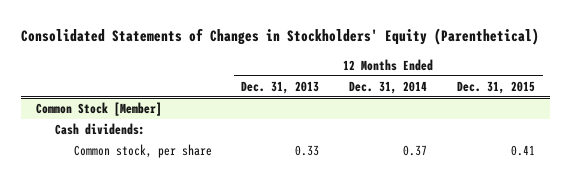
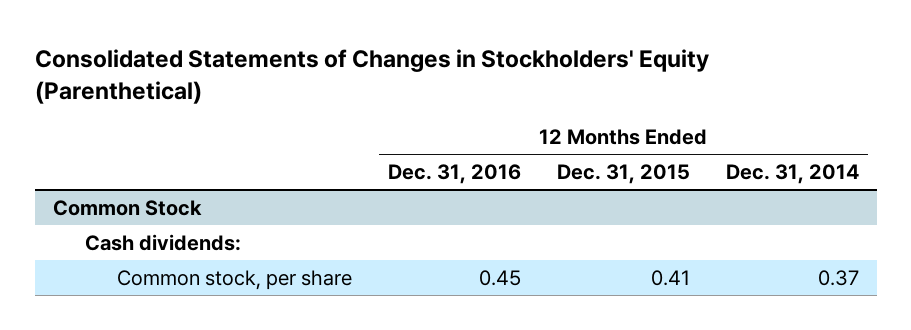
- | 12 Months Ended Dec. 31, 2013 | 12 Months Ended Dec. 31, 2014 | 12 Months Ended Dec. 31, 2015
+ | 12 Months Ended Dec. 31, 2016 | 12 Months Ended Dec. 31, 2015 | 12 Months Ended Dec. 31, 2014
- Common Stock [Member]
+ Common Stock

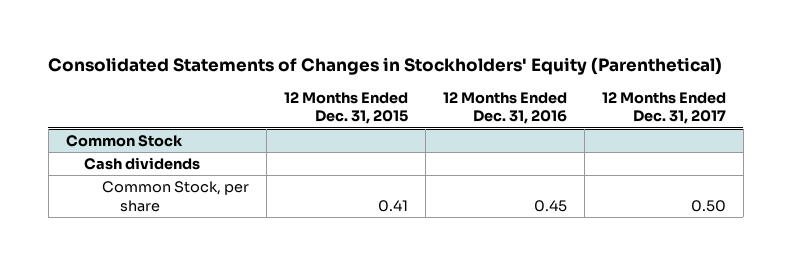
- | 12 Months Ended Dec. 31, 2016 | 12 Months Ended Dec. 31, 2015 | 12 Months Ended Dec. 31, 2014
+ | 12 Months Ended Dec. 31, 2015 | 12 Months Ended Dec. 31, 2016 | 12 Months Ended Dec. 31, 2017
@ Common Stock
- Cash dividends:
- Common stock, per share | 0.45 | 0.41 | 0.37
+ Cash dividends
+ Common Stock, per share | 0.41 | 0.45 | 0.50

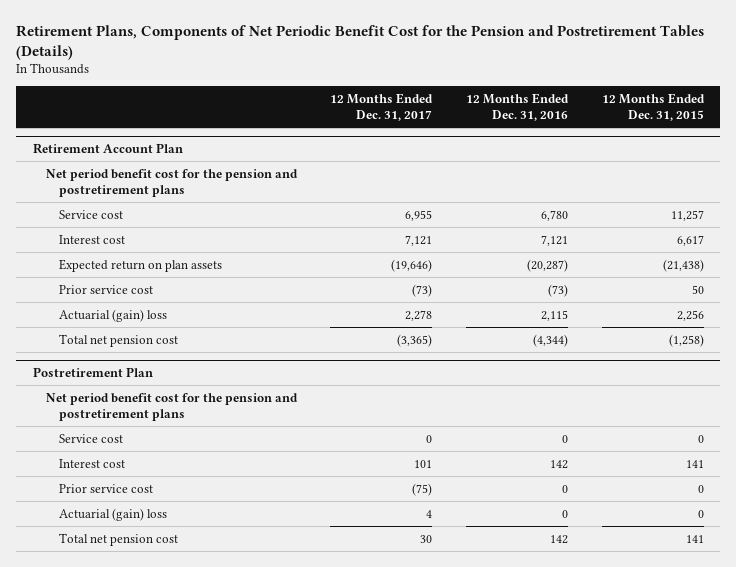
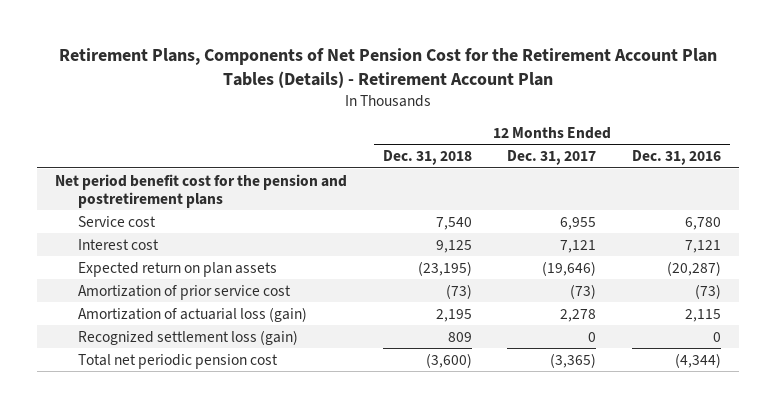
- Retirement Plans, Components of Net Periodic Benefit Cost for the Pension and Postretirement Tables (Details)
+ Retirement Plans, Components of Net Pension Cost for the Retirement Account Plan Tables (Details) - Retirement Account Plan
- | 12 Months Ended Dec. 31, 2017 | 12 Months Ended Dec. 31, 2016 | 12 Months Ended Dec. 31, 2015
+ | 12 Months Ended Dec. 31, 2018 | 12 Months Ended Dec. 31, 2017 | 12 Months Ended Dec. 31, 2016
- Retirement Account Plan
- Prior service cost | (73) | (73) | 50
- Actuarial (gain) loss | 2,278 | 2,115 | 2,256
- Total net pension cost | (3,365) | (4,344) | (1,258)
- Postretirement Plan
- Net period benefit cost for the pension and postretirement plans
- Service cost | 0 | 0 | 0
- Interest cost | 101 | 142 | 141
- Prior service cost | (75) | 0 | 0
- Actuarial (gain) loss | 4 | 0 | 0
- Total net pension cost | 30 | 142 | 141
+ Amortization of prior service cost | (73) | (73) | (73)
+ Amortization of actuarial loss (gain) | 2,195 | 2,278 | 2,115
+ Recognized settlement loss (gain) | 809 | 0 | 0
+ Total net periodic pension cost | (3,600) | (3,365) | (4,344)

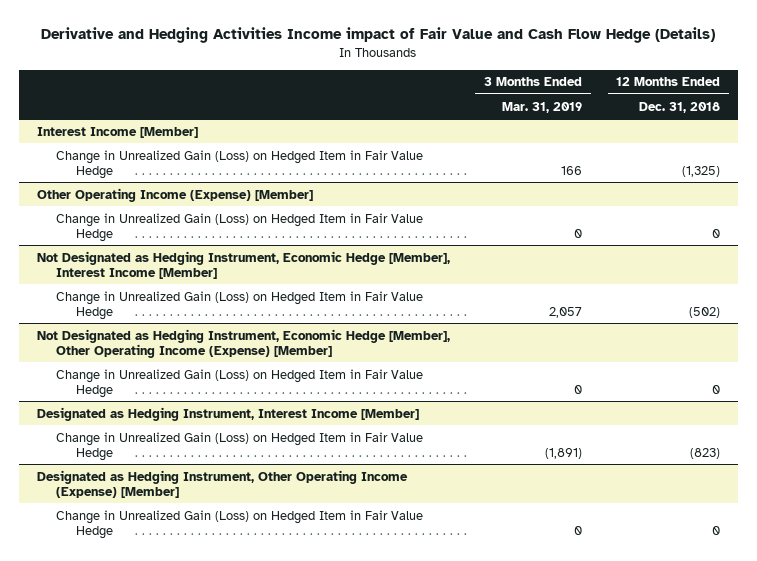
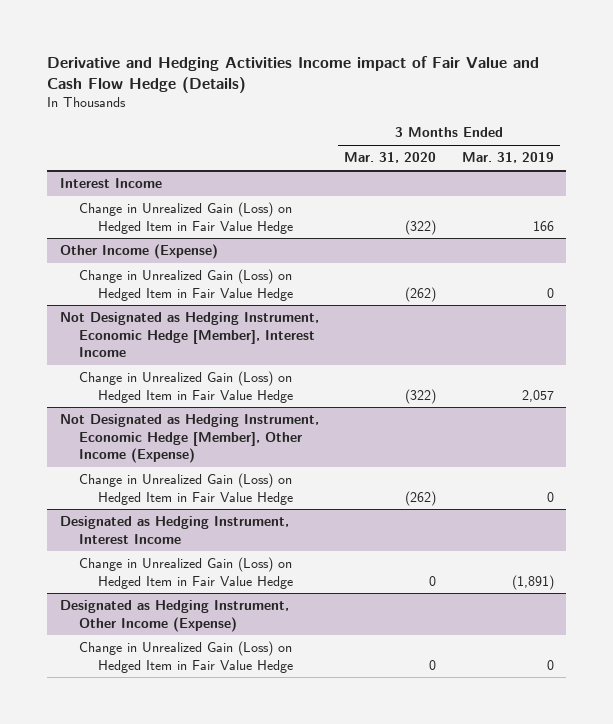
- | 3 Months Ended Mar. 31, 2019 | 12 Months Ended Dec. 31, 2018
+ | 3 Months Ended Mar. 31, 2020 | 3 Months Ended Mar. 31, 2019
- Interest Income [Member]
+ Interest Income
- Other Operating Income (Expense) [Member]
+ Other Income (Expense)
- Not Designated as Hedging Instrument, Economic Hedge [Member], Interest Income [Member]
+ Not Designated as Hedging Instrument, Economic Hedge [Member], Interest Income
- Not Designated as Hedging Instrument, Economic Hedge [Member], Other Operating Income (Expense) [Member]
+ Not Designated as Hedging Instrument, Economic Hedge [Member], Other Income (Expense)
- Designated as Hedging Instrument, Interest Income [Member]
+ Designated as Hedging Instrument, Interest Income
- Designated as Hedging Instrument, Other Operating Income (Expense) [Member]
+ Designated as Hedging Instrument, Other Income (Expense)

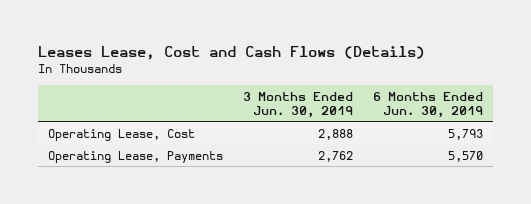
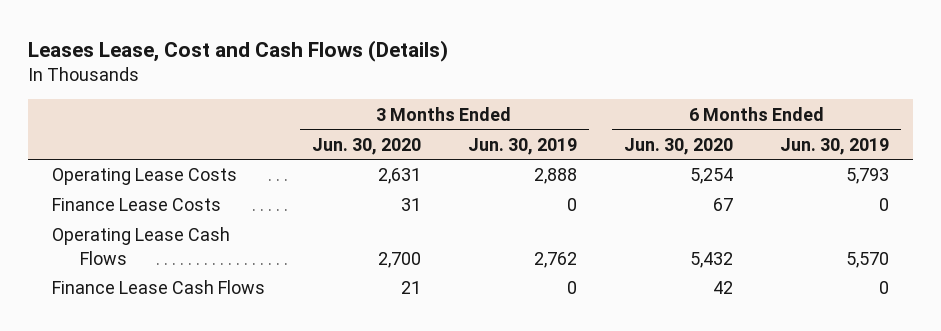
- | 3 Months Ended Jun. 30, 2019 | 6 Months Ended Jun. 30, 2019
+ | 3 Months Ended Jun. 30, 2020 | 3 Months Ended Jun. 30, 2019 | 6 Months Ended Jun. 30, 2020 | 6 Months Ended Jun. 30, 2019
- Operating Lease, Cost | 2,888 | 5,793
- Operating Lease, Payments | 2,762 | 5,570
+ Operating Lease Costs | 2,631 | 2,888 | 5,254 | 5,793
+ Finance Lease Costs | 31 | 0 | 67 | 0
+ Operating Lease Cash Flows | 2,700 | 2,762 | 5,432 | 5,570
+ Finance Lease Cash Flows | 21 | 0 | 42 | 0

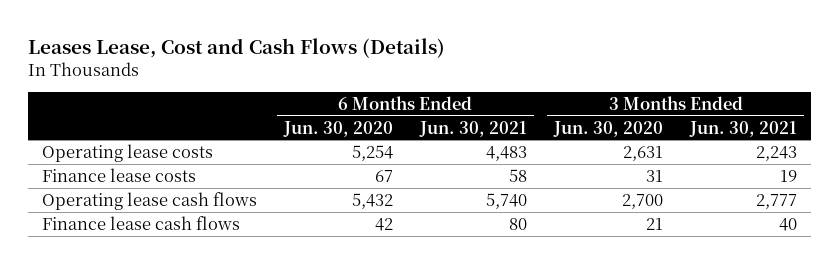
- | 3 Months Ended Jun. 30, 2020 | 3 Months Ended Jun. 30, 2019 | 6 Months Ended Jun. 30, 2020 | 6 Months Ended Jun. 30, 2019
+ | 6 Months Ended Jun. 30, 2020 | 6 Months Ended Jun. 30, 2021 | 3 Months Ended Jun. 30, 2020 | 3 Months Ended Jun. 30, 2021
- Operating Lease Costs | 2,631 | 2,888 | 5,254 | 5,793
- Finance Lease Costs | 31 | 0 | 67 | 0
- Operating Lease Cash Flows | 2,700 | 2,762 | 5,432 | 5,570
- Finance Lease Cash Flows | 21 | 0 | 42 | 0
+ Operating lease costs | 5,254 | 4,483 | 2,631 | 2,243
+ Finance lease costs | 67 | 58 | 31 | 19
+ Operating lease cash flows | 5,432 | 5,740 | 2,700 | 2,777
+ Finance lease cash flows | 42 | 80 | 21 | 40

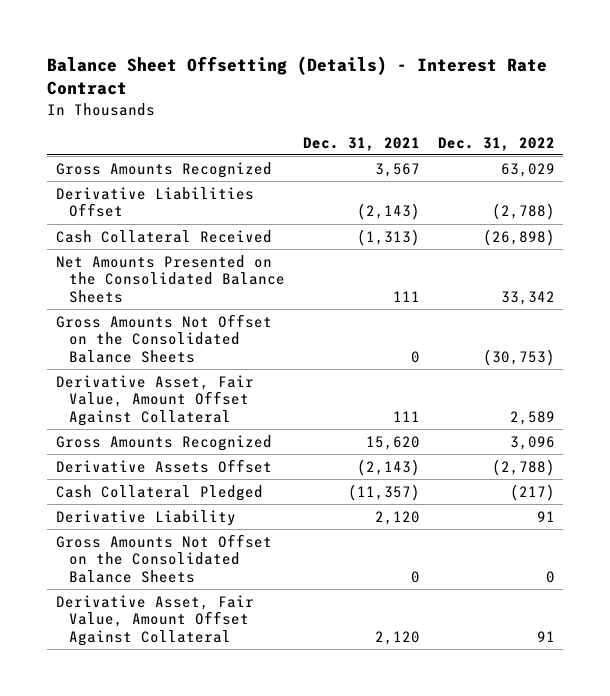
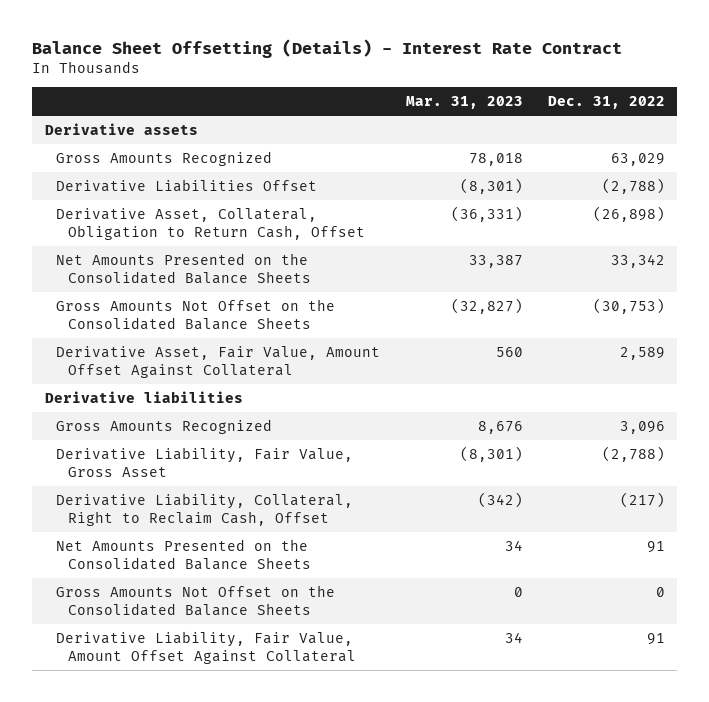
- | Dec. 31, 2021 | Dec. 31, 2022
+ | Mar. 31, 2023 | Dec. 31, 2022
+ Derivative assets
- Cash Collateral Received | (1,313) | (26,898)
+ Derivative Asset, Collateral, Obligation to Return Cash, Offset | (36,331) | (26,898)
+ Derivative liabilities
- Derivative Assets Offset | (2,143) | (2,788)
- Cash Collateral Pledged | (11,357) | (217)
- Derivative Liability | 2,120 | 91
+ Derivative Liability, Fair Value, Gross Asset | (8,301) | (2,788)
+ Derivative Liability, Collateral, Right to Reclaim Cash, Offset | (342) | (217)
+ Net Amounts Presented on the Consolidated Balance Sheets | 34 | 91
- Derivative Asset, Fair Value, Amount Offset Against Collateral | 2,120 | 91
+ Derivative Liability, Fair Value, Amount Offset Against Collateral | 34 | 91

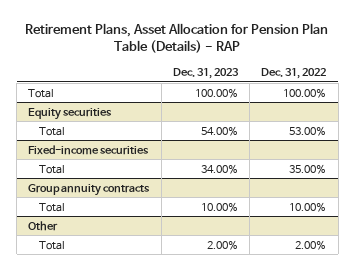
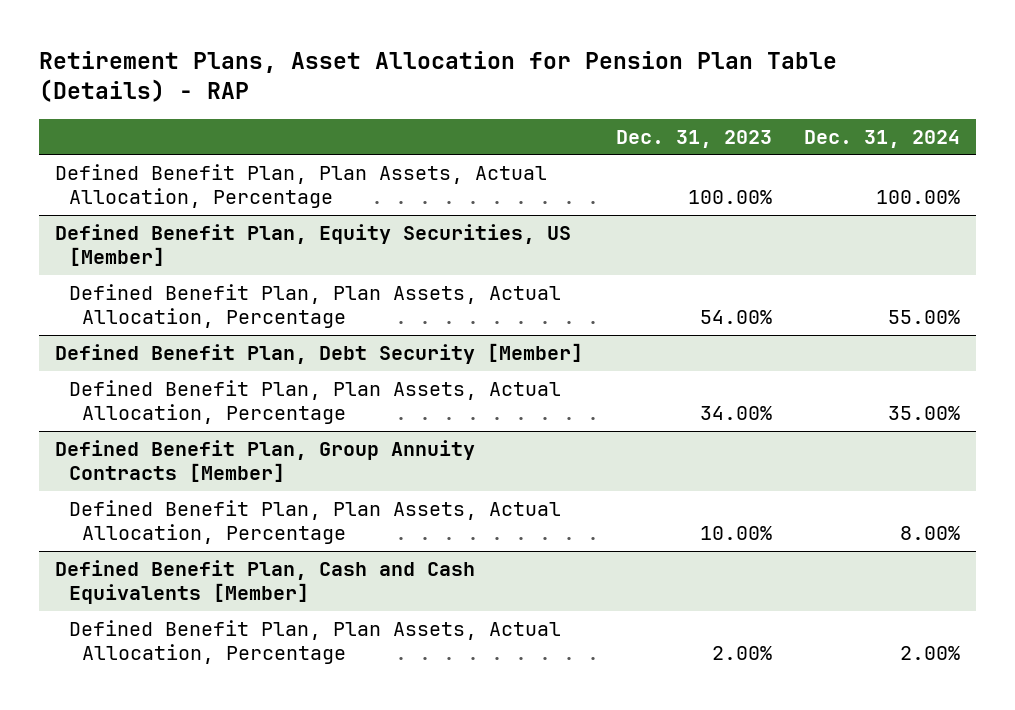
- | Dec. 31, 2023 | Dec. 31, 2022
+ | Dec. 31, 2023 | Dec. 31, 2024
- Total | 100.00% | 100.00%
- Equity securities
- Total | 54.00% | 53.00%
- Fixed-income securities
- Total | 34.00% | 35.00%
- Group annuity contracts
- Total | 10.00% | 10.00%
- Other
- Total | 2.00% | 2.00%
+ Defined Benefit Plan, Plan Assets, Actual Allocation, Percentage | 100.00% | 100.00%
+ Defined Benefit Plan, Equity Securities, US [Member]
+ Defined Benefit Plan, Plan Assets, Actual Allocation, Percentage | 54.00% | 55.00%
+ Defined Benefit Plan, Debt Security [Member]
+ Defined Benefit Plan, Plan Assets, Actual Allocation, Percentage | 34.00% | 35.00%
+ Defined Benefit Plan, Group Annuity Contracts [Member]
+ Defined Benefit Plan, Plan Assets, Actual Allocation, Percentage | 10.00% | 8.00%
+ Defined Benefit Plan, Cash and Cash Equivalents [Member]
+ Defined Benefit Plan, Plan Assets, Actual Allocation, Percentage | 2.00% | 2.00%

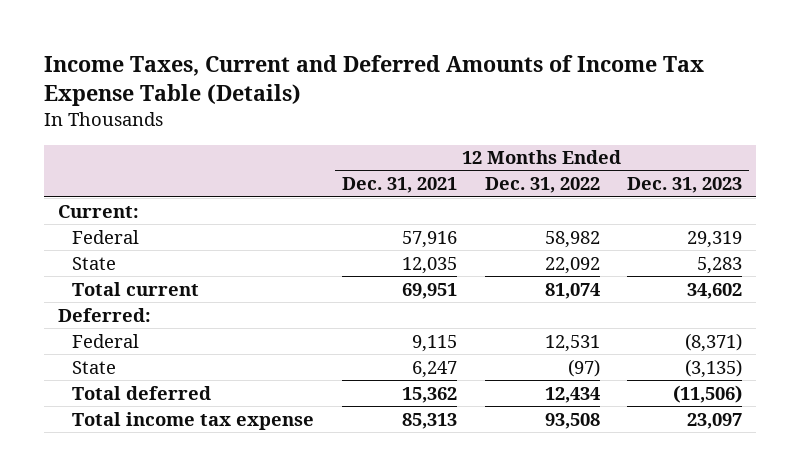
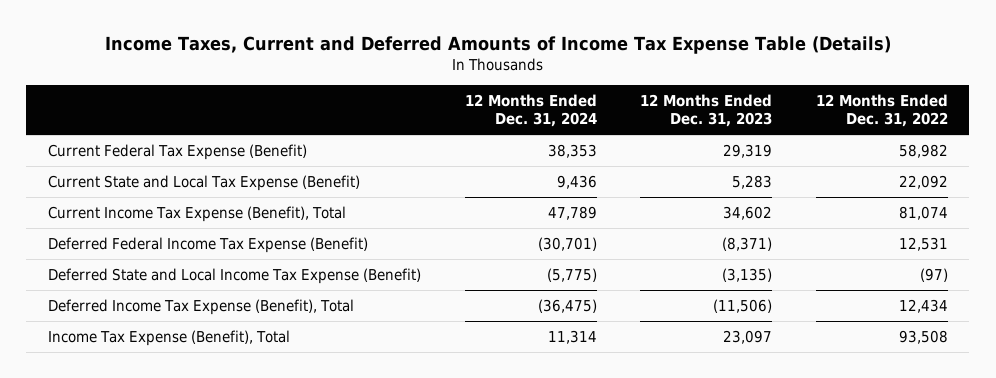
- | 12 Months Ended Dec. 31, 2021 | 12 Months Ended Dec. 31, 2022 | 12 Months Ended Dec. 31, 2023
+ | 12 Months Ended Dec. 31, 2024 | 12 Months Ended Dec. 31, 2023 | 12 Months Ended Dec. 31, 2022
- Current:
- Federal | 57,916 | 58,982 | 29,319
- State | 12,035 | 22,092 | 5,283
- Total current | 69,951 | 81,074 | 34,602
- Deferred:
- Federal | 9,115 | 12,531 | (8,371)
- State | 6,247 | (97) | (3,135)
- Total deferred | 15,362 | 12,434 | (11,506)
- Total income tax expense | 85,313 | 93,508 | 23,097
+ Current Federal Tax Expense (Benefit) | 38,353 | 29,319 | 58,982
+ Current State and Local Tax Expense (Benefit) | 9,436 | 5,283 | 22,092
+ Current Income Tax Expense (Benefit), Total | 47,789 | 34,602 | 81,074
+ Deferred Federal Income Tax Expense (Benefit) | (30,701) | (8,371) | 12,531
+ Deferred State and Local Income Tax Expense (Benefit) | (5,775) | (3,135) | (97)
+ Deferred Income Tax Expense (Benefit), Total | (36,475) | (11,506) | 12,434
+ Income Tax Expense (Benefit), Total | 11,314 | 23,097 | 93,508

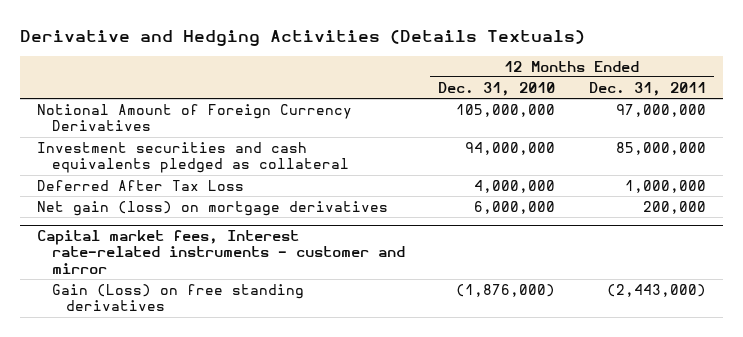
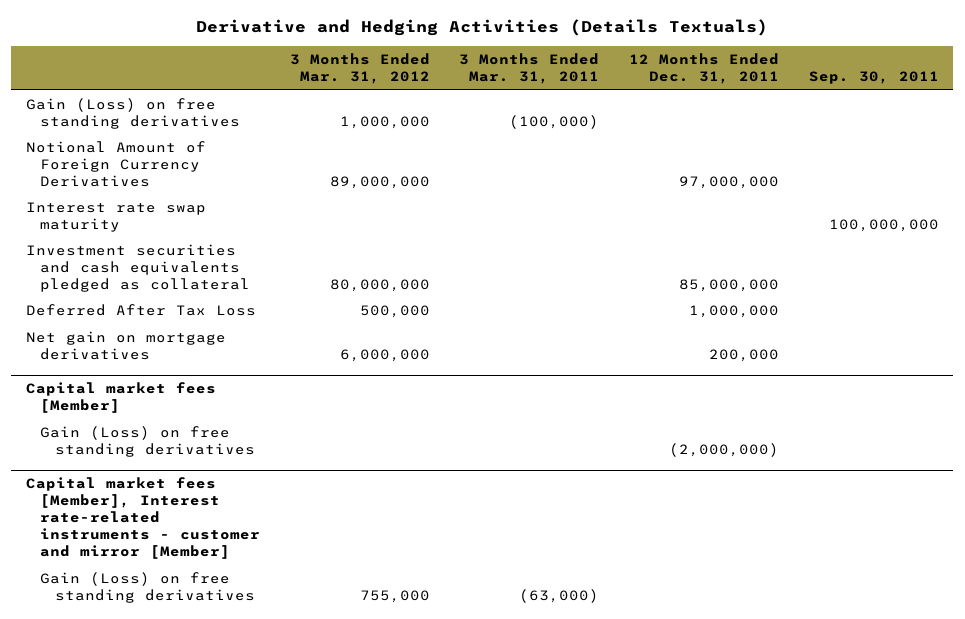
- | 12 Months Ended Dec. 31, 2010 | 12 Months Ended Dec. 31, 2011
+ | 3 Months Ended Mar. 31, 2012 | 3 Months Ended Mar. 31, 2011 | 12 Months Ended Dec. 31, 2011 | Sep. 30, 2011
+ Gain (Loss) on free standing derivatives | 1,000,000 | (100,000) | |
+ Interest rate swap maturity | | | | 100,000,000
- Net gain (loss) on mortgage derivatives | 6,000,000 | 200,000
- Capital market fees, Interest rate-related instruments - customer and mirror
- Gain (Loss) on free standing derivatives | (1,876,000) | (2,443,000)
+ Net gain on mortgage derivatives | 6,000,000 | | 200,000 |
+ Capital market fees [Member]
+ Gain (Loss) on free standing derivatives | | | (2,000,000) |
+ Capital market fees [Member], Interest rate-related instruments - customer and mirror [Member]
+ Gain (Loss) on free standing derivatives | 755,000 | (63,000) | |

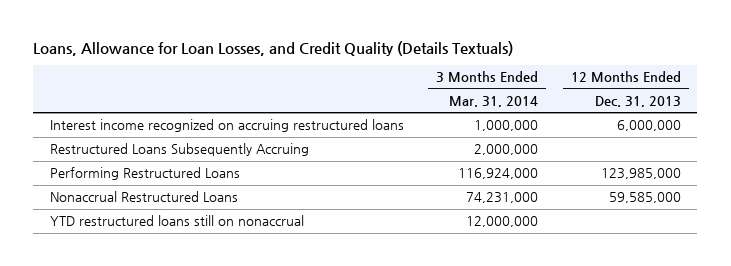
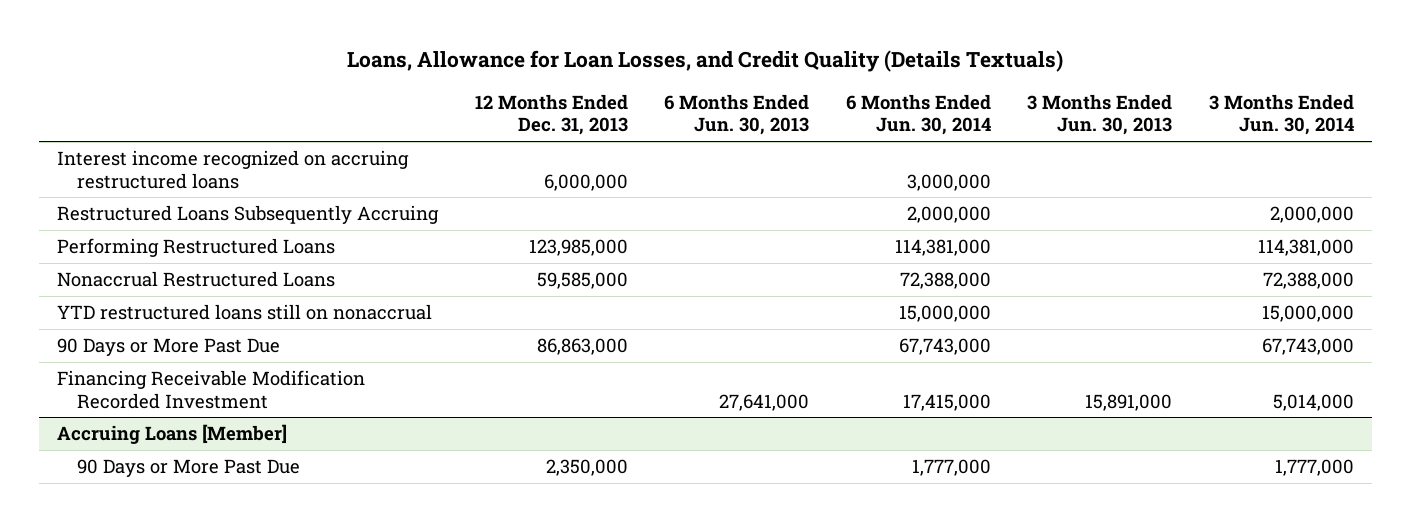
- | 3 Months Ended Mar. 31, 2014 | 12 Months Ended Dec. 31, 2013
+ | 12 Months Ended Dec. 31, 2013 | 6 Months Ended Jun. 30, 2013 | 6 Months Ended Jun. 30, 2014 | 3 Months Ended Jun. 30, 2013 | 3 Months Ended Jun. 30, 2014
+ 90 Days or More Past Due | 86,863,000 | | 67,743,000 | | 67,743,000
+ Financing Receivable Modification Recorded Investment | | 27,641,000 | 17,415,000 | 15,891,000 | 5,014,000
+ Accruing Loans [Member]
+ 90 Days or More Past Due | 2,350,000 | | 1,777,000 | | 1,777,000

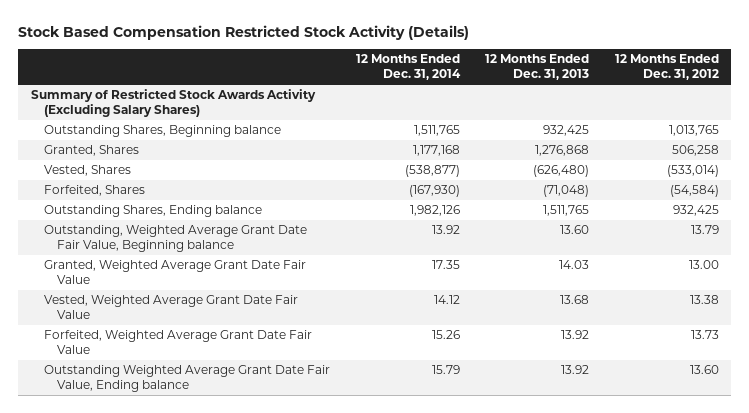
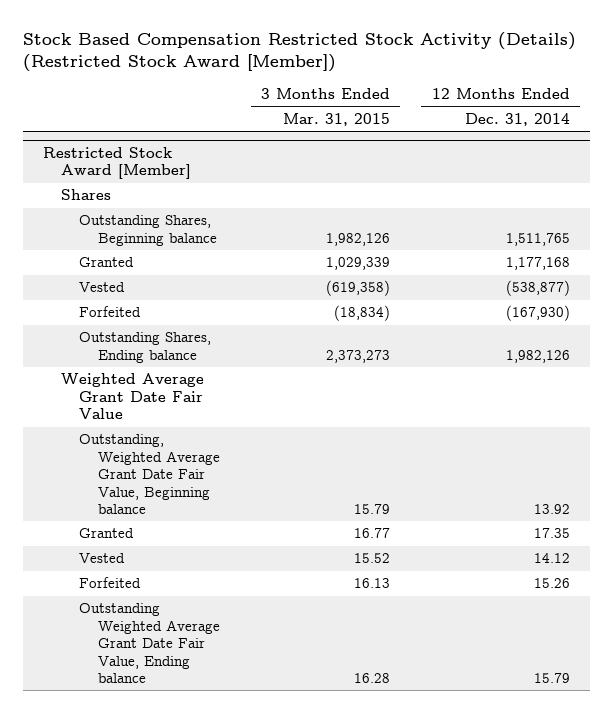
- Stock Based Compensation Restricted Stock Activity (Details)
+ Stock Based Compensation Restricted Stock Activity (Details) (Restricted Stock Award [Member])
- | 12 Months Ended Dec. 31, 2014 | 12 Months Ended Dec. 31, 2013 | 12 Months Ended Dec. 31, 2012
+ | 3 Months Ended Mar. 31, 2015 | 12 Months Ended Dec. 31, 2014
- Summary of Restricted Stock Awards Activity (Excluding Salary Shares)
+ Restricted Stock Award [Member]
+ Shares
- Granted, Shares | 1,177,168 | 1,276,868 | 506,258
- Vested, Shares | (538,877) | (626,480) | (533,014)
- Forfeited, Shares | (167,930) | (71,048) | (54,584)
+ Granted | 1,029,339 | 1,177,168
+ Vested | (619,358) | (538,877)
+ Forfeited | (18,834) | (167,930)
+ Weighted Average Grant Date Fair Value
- Granted, Weighted Average Grant Date Fair Value | 17.35 | 14.03 | 13.00
- Vested, Weighted Average Grant Date Fair Value | 14.12 | 13.68 | 13.38
- Forfeited, Weighted Average Grant Date Fair Value | 15.26 | 13.92 | 13.73
+ Granted | 16.77 | 17.35
+ Vested | 15.52 | 14.12
+ Forfeited | 16.13 | 15.26

